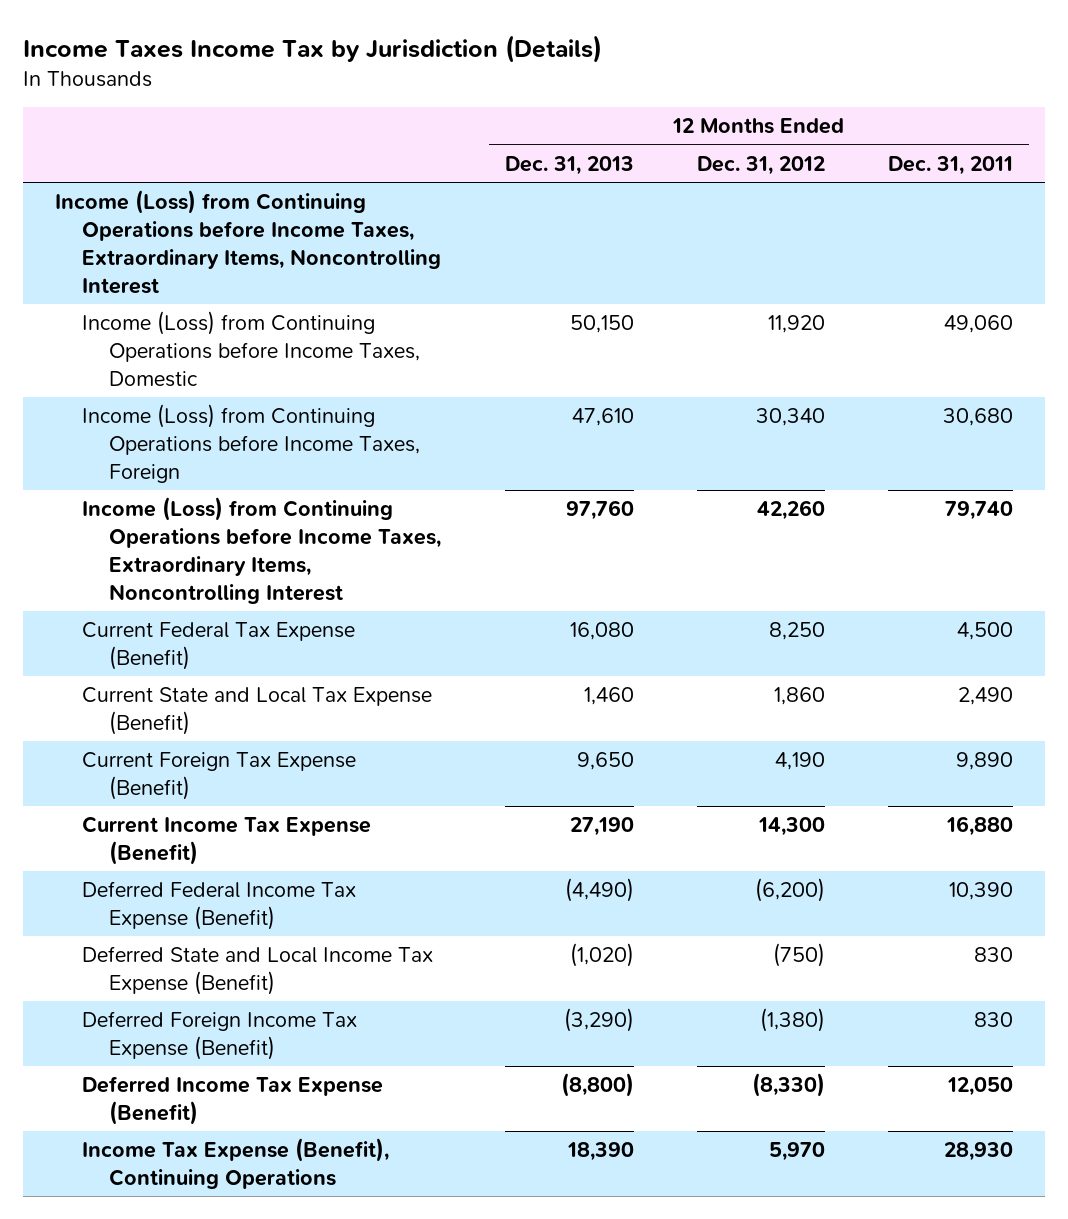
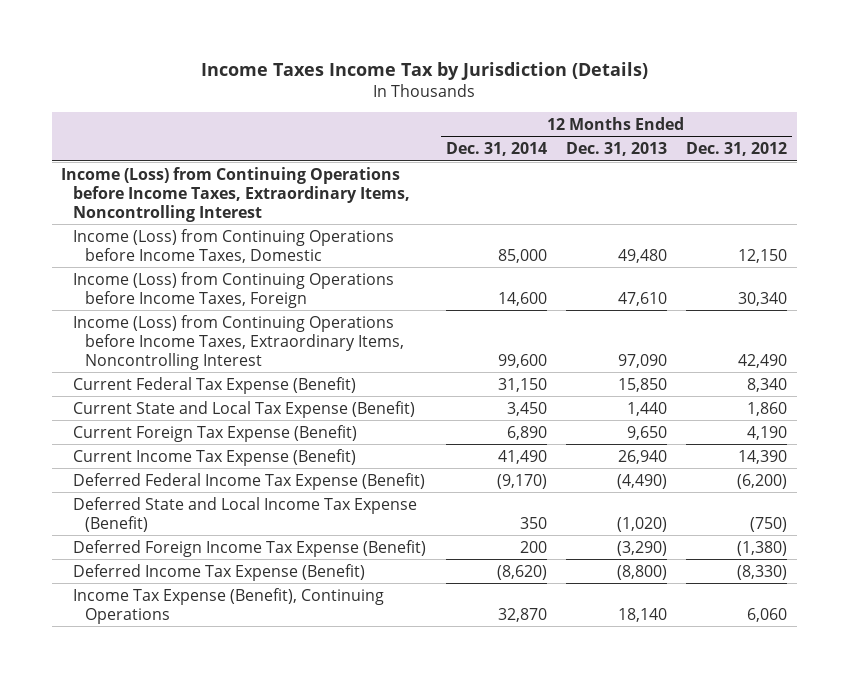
- | 12 Months Ended Dec. 31, 2013 | 12 Months Ended Dec. 31, 2012 | 12 Months Ended Dec. 31, 2011
+ | 12 Months Ended Dec. 31, 2014 | 12 Months Ended Dec. 31, 2013 | 12 Months Ended Dec. 31, 2012
- Income (Loss) from Continuing Operations before Income Taxes, Domestic | 50,150 | 11,920 | 49,060
+ Income (Loss) from Continuing Operations before Income Taxes, Domestic | 85,000 | 49,480 | 12,150
- Income (Loss) from Continuing Operations before Income Taxes, Extraordinary Items, Noncontrolling Interest | 97,760 | 42,260 | 79,740
- Current Federal Tax Expense (Benefit) | 16,080 | 8,250 | 4,500
- Current State and Local Tax Expense (Benefit) | 1,460 | 1,860 | 2,490
+ Income (Loss) from Continuing Operations before Income Taxes, Extraordinary Items, Noncontrolling Interest | 99,600 | 97,090 | 42,490
+ Current Federal Tax Expense (Benefit) | 31,150 | 15,850 | 8,340
+ Current State and Local Tax Expense (Benefit) | 3,450 | 1,440 | 1,860
- Current Income Tax Expense (Benefit) | 27,190 | 14,300 | 16,880
+ Current Income Tax Expense (Benefit) | 41,490 | 26,940 | 14,390
- Income Tax Expense (Benefit), Continuing Operations | 18,390 | 5,970 | 28,930
+ Income Tax Expense (Benefit), Continuing Operations | 32,870 | 18,140 | 6,060

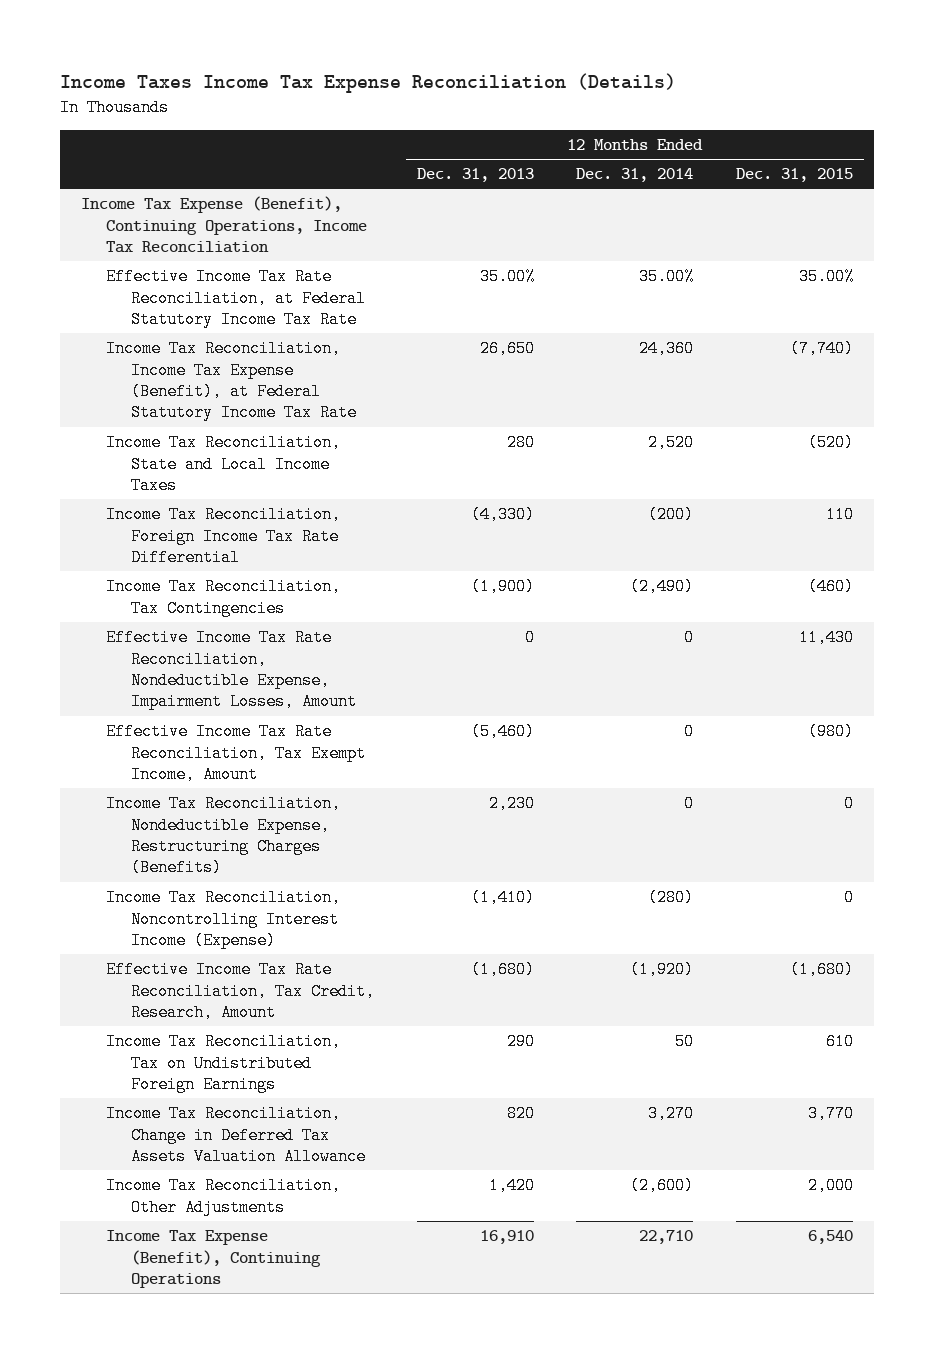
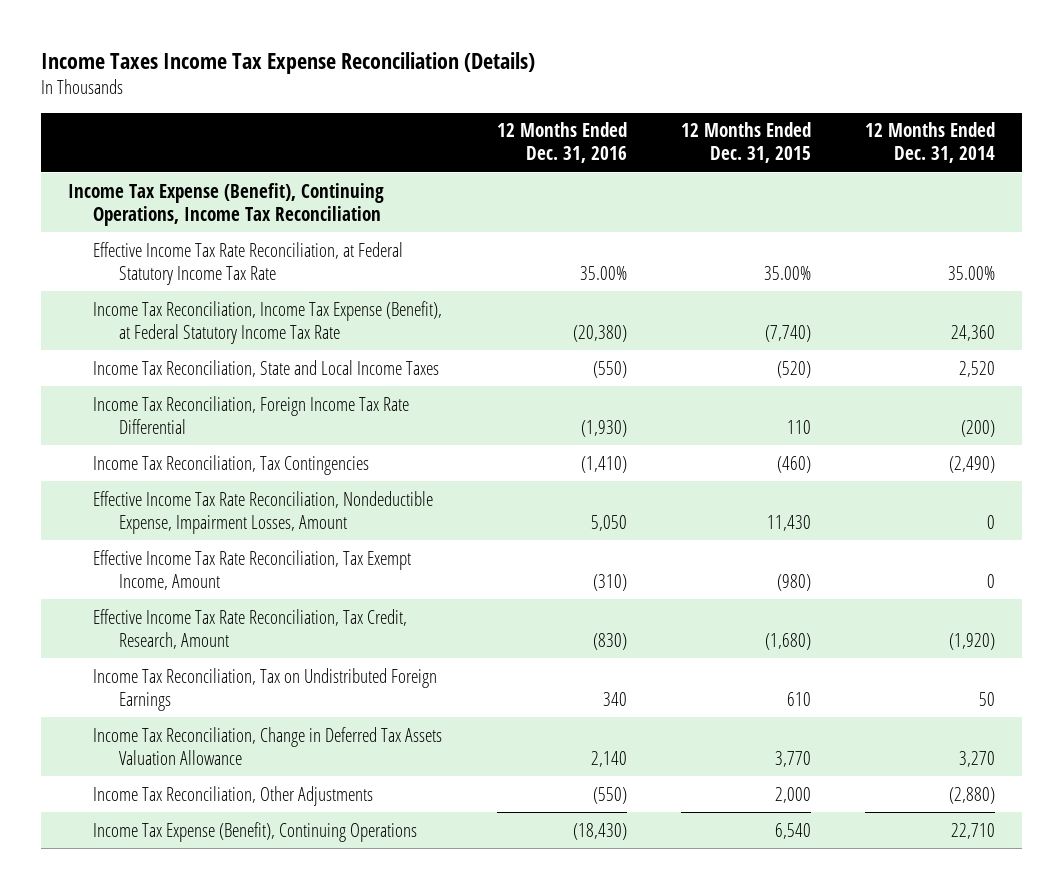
- | 12 Months Ended Dec. 31, 2013 | 12 Months Ended Dec. 31, 2014 | 12 Months Ended Dec. 31, 2015
+ | 12 Months Ended Dec. 31, 2016 | 12 Months Ended Dec. 31, 2015 | 12 Months Ended Dec. 31, 2014
- Income Tax Reconciliation, Nondeductible Expense, Restructuring Charges (Benefits) | 2,230 | 0 | 0
- Income Tax Reconciliation, Noncontrolling Interest Income (Expense) | (1,410) | (280) | 0
- Income Tax Reconciliation, Other Adjustments | 1,420 | (2,600) | 2,000
+ Income Tax Reconciliation, Other Adjustments | (550) | 2,000 | (2,880)

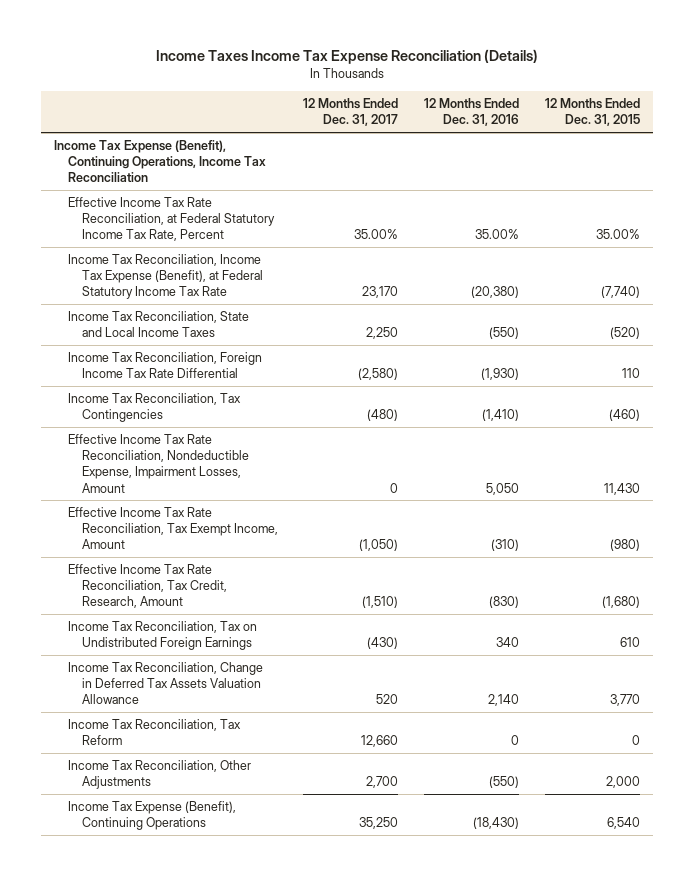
- | 12 Months Ended Dec. 31, 2016 | 12 Months Ended Dec. 31, 2015 | 12 Months Ended Dec. 31, 2014
+ | 12 Months Ended Dec. 31, 2017 | 12 Months Ended Dec. 31, 2016 | 12 Months Ended Dec. 31, 2015
- Effective Income Tax Rate Reconciliation, at Federal Statutory Income Tax Rate | 35.00% | 35.00% | 35.00%
+ Effective Income Tax Rate Reconciliation, at Federal Statutory Income Tax Rate, Percent | 35.00% | 35.00% | 35.00%
+ Income Tax Reconciliation, Tax Reform | 12,660 | 0 | 0

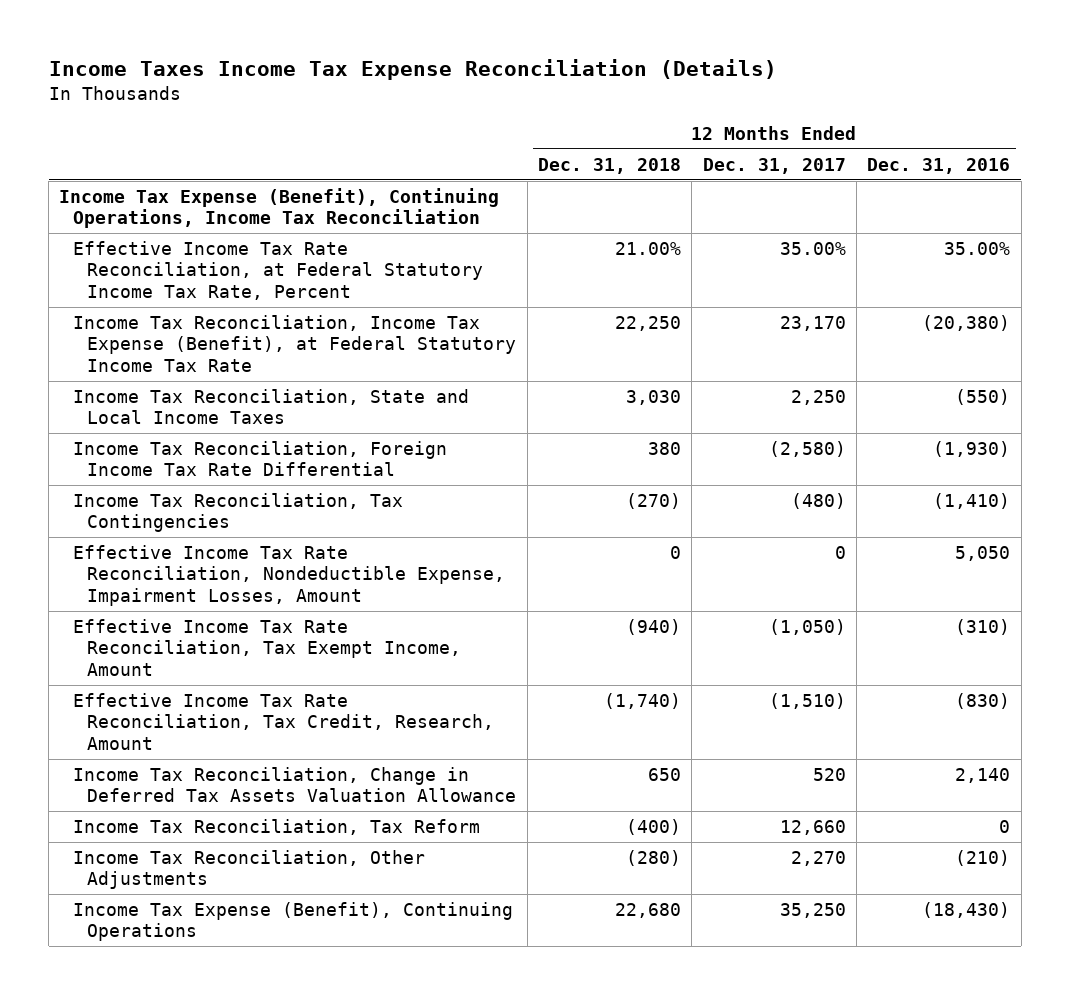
- | 12 Months Ended Dec. 31, 2017 | 12 Months Ended Dec. 31, 2016 | 12 Months Ended Dec. 31, 2015
+ | 12 Months Ended Dec. 31, 2018 | 12 Months Ended Dec. 31, 2017 | 12 Months Ended Dec. 31, 2016
- Income Tax Reconciliation, Tax on Undistributed Foreign Earnings | (430) | 340 | 610
- Income Tax Reconciliation, Other Adjustments | 2,700 | (550) | 2,000
+ Income Tax Reconciliation, Other Adjustments | (280) | 2,270 | (210)

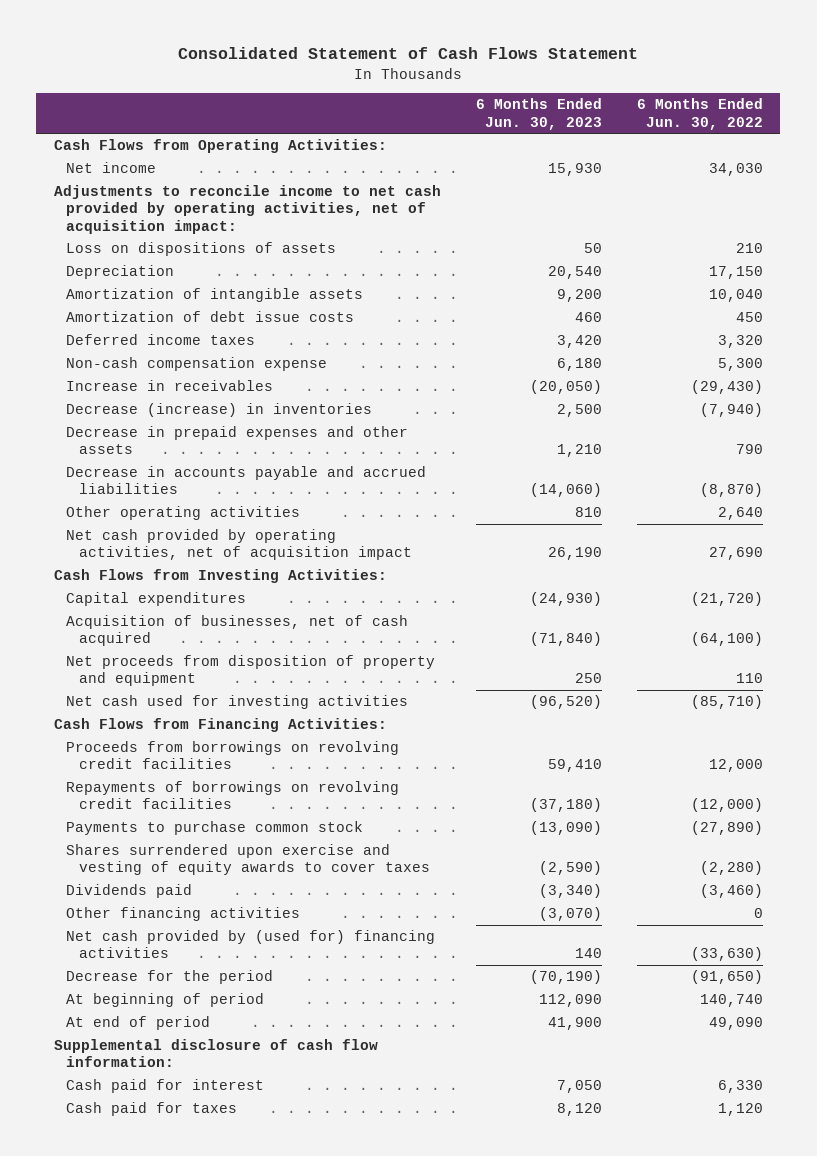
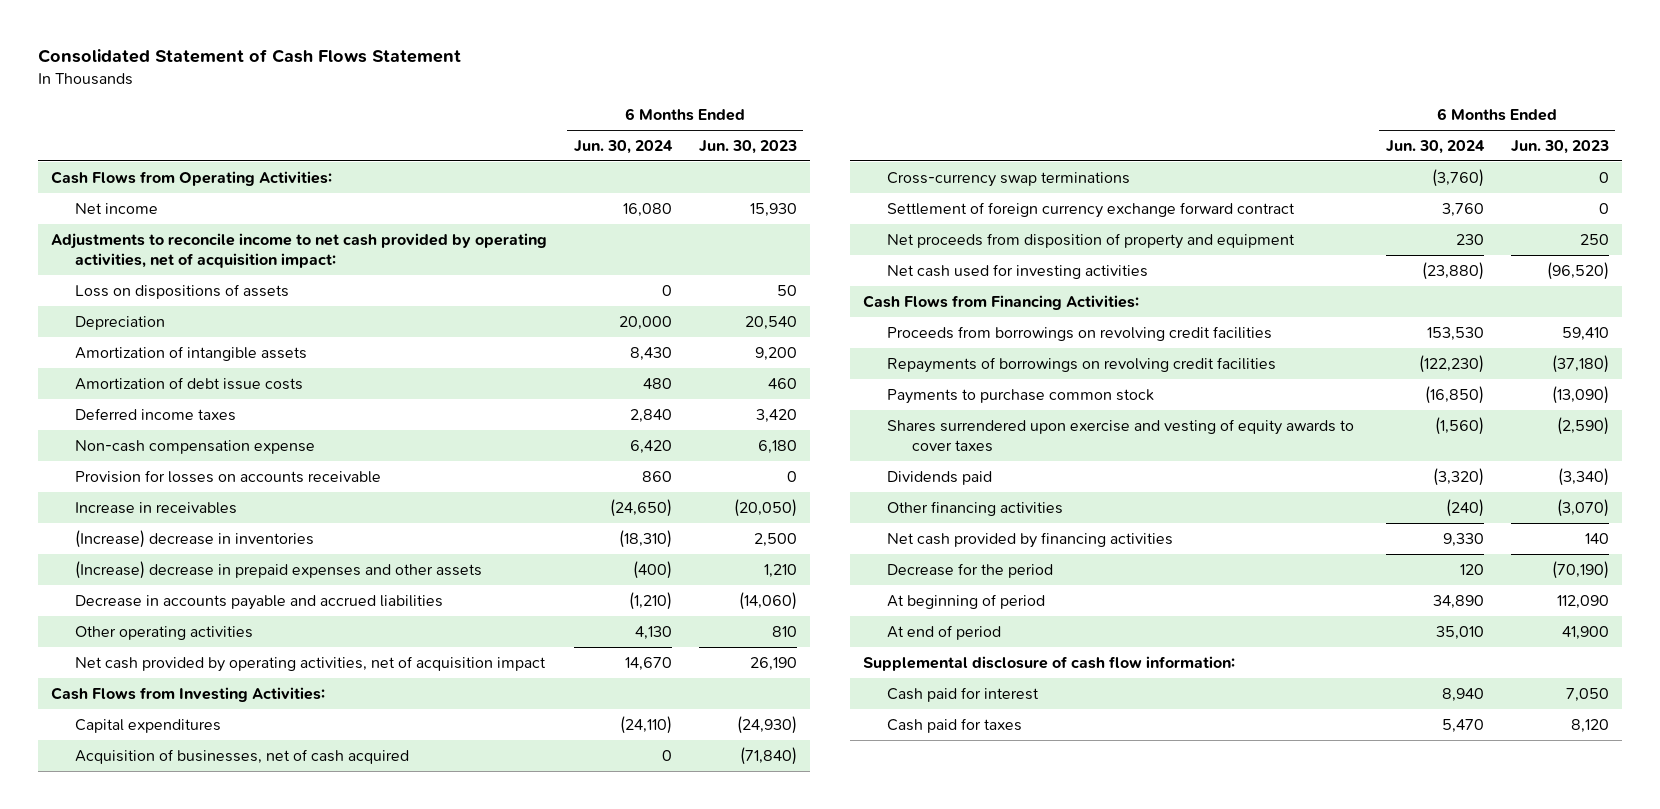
- | 6 Months Ended Jun. 30, 2023 | 6 Months Ended Jun. 30, 2022
+ | 6 Months Ended Jun. 30, 2024 | 6 Months Ended Jun. 30, 2023
+ Provision for losses on accounts receivable | 860 | 0
- Decrease (increase) in inventories | 2,500 | (7,940)
- Decrease in prepaid expenses and other assets | 1,210 | 790
+ (Increase) decrease in inventories | (18,310) | 2,500
+ (Increase) decrease in prepaid expenses and other assets | (400) | 1,210
+ Cross-currency swap terminations | (3,760) | 0
+ Settlement of foreign currency exchange forward contract | 3,760 | 0
- Net cash provided by (used for) financing activities | 140 | (33,630)
+ Net cash provided by financing activities | 9,330 | 140

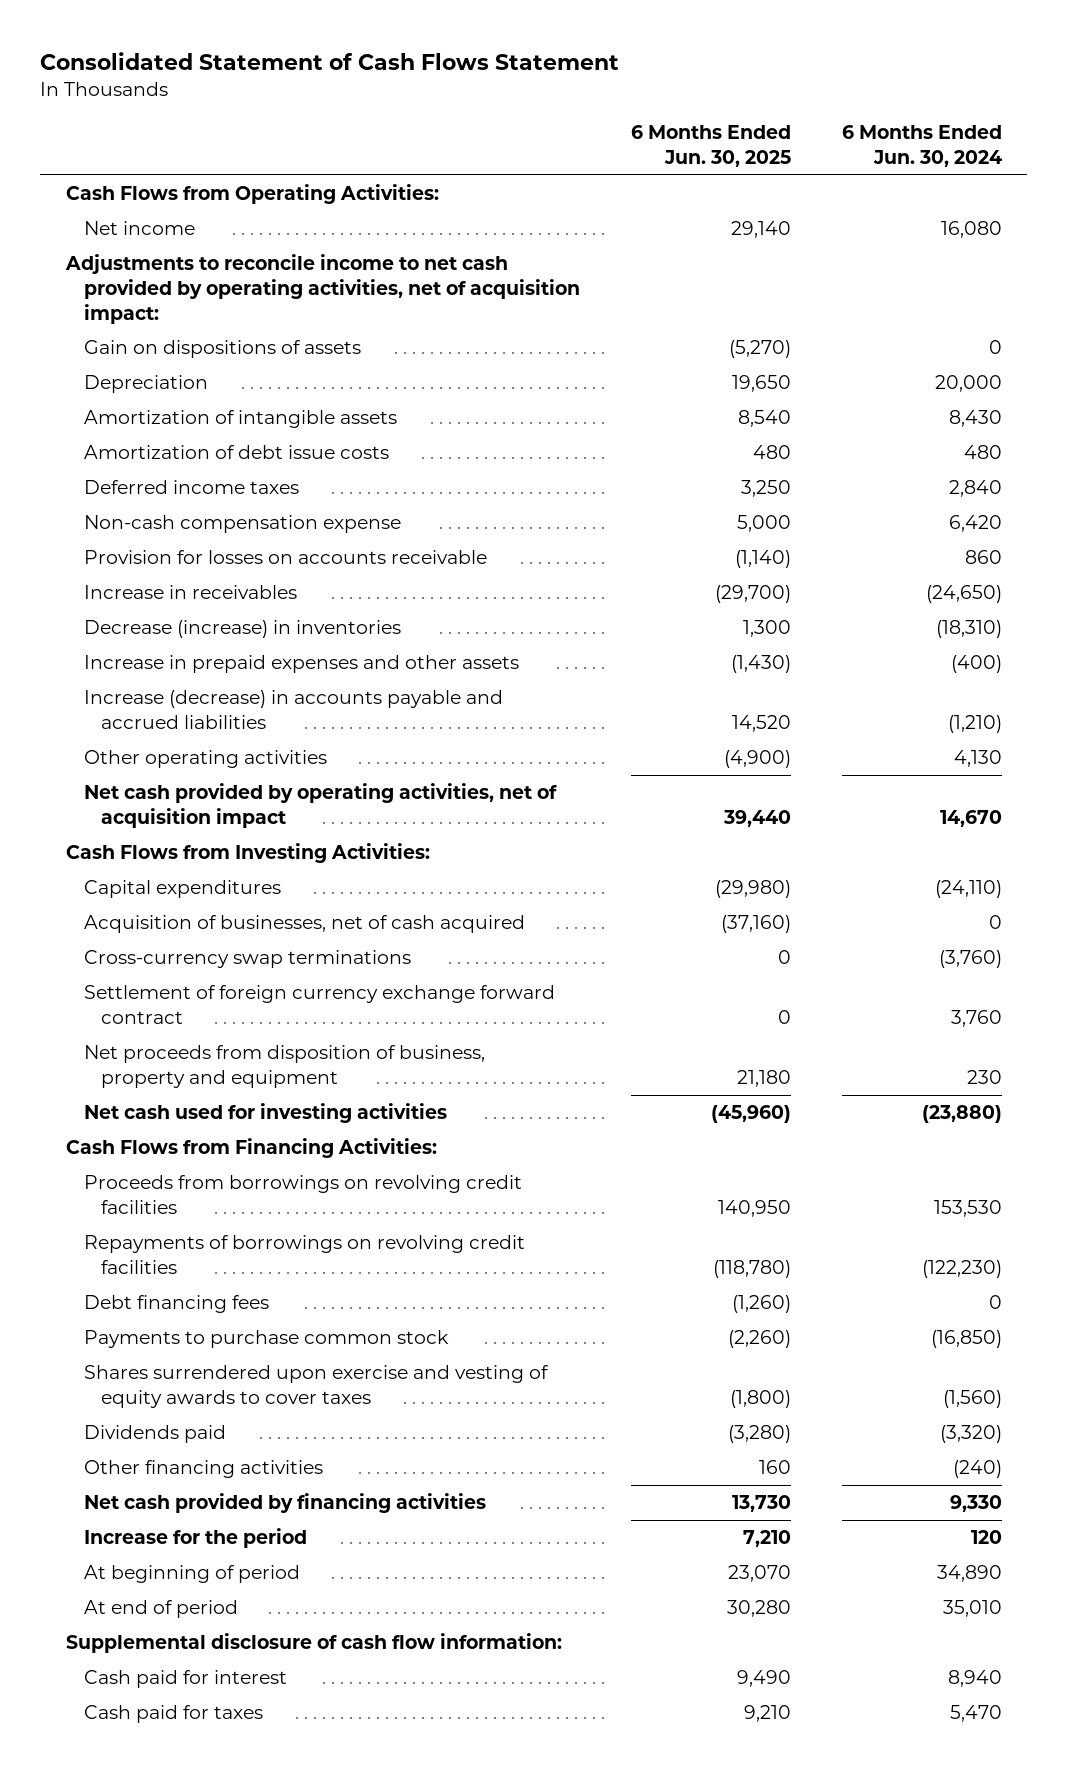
- | 6 Months Ended Jun. 30, 2024 | 6 Months Ended Jun. 30, 2023
+ | 6 Months Ended Jun. 30, 2025 | 6 Months Ended Jun. 30, 2024
- Loss on dispositions of assets | 0 | 50
+ Gain on dispositions of assets | (5,270) | 0
- (Increase) decrease in inventories | (18,310) | 2,500
- (Increase) decrease in prepaid expenses and other assets | (400) | 1,210
- Decrease in accounts payable and accrued liabilities | (1,210) | (14,060)
+ Decrease (increase) in inventories | 1,300 | (18,310)
+ Increase in prepaid expenses and other assets | (1,430) | (400)
+ Increase (decrease) in accounts payable and accrued liabilities | 14,520 | (1,210)
- Net proceeds from disposition of property and equipment | 230 | 250
+ Net proceeds from disposition of business, property and equipment | 21,180 | 230
+ Debt financing fees | (1,260) | 0
- Decrease for the period | 120 | (70,190)
+ Increase for the period | 7,210 | 120

